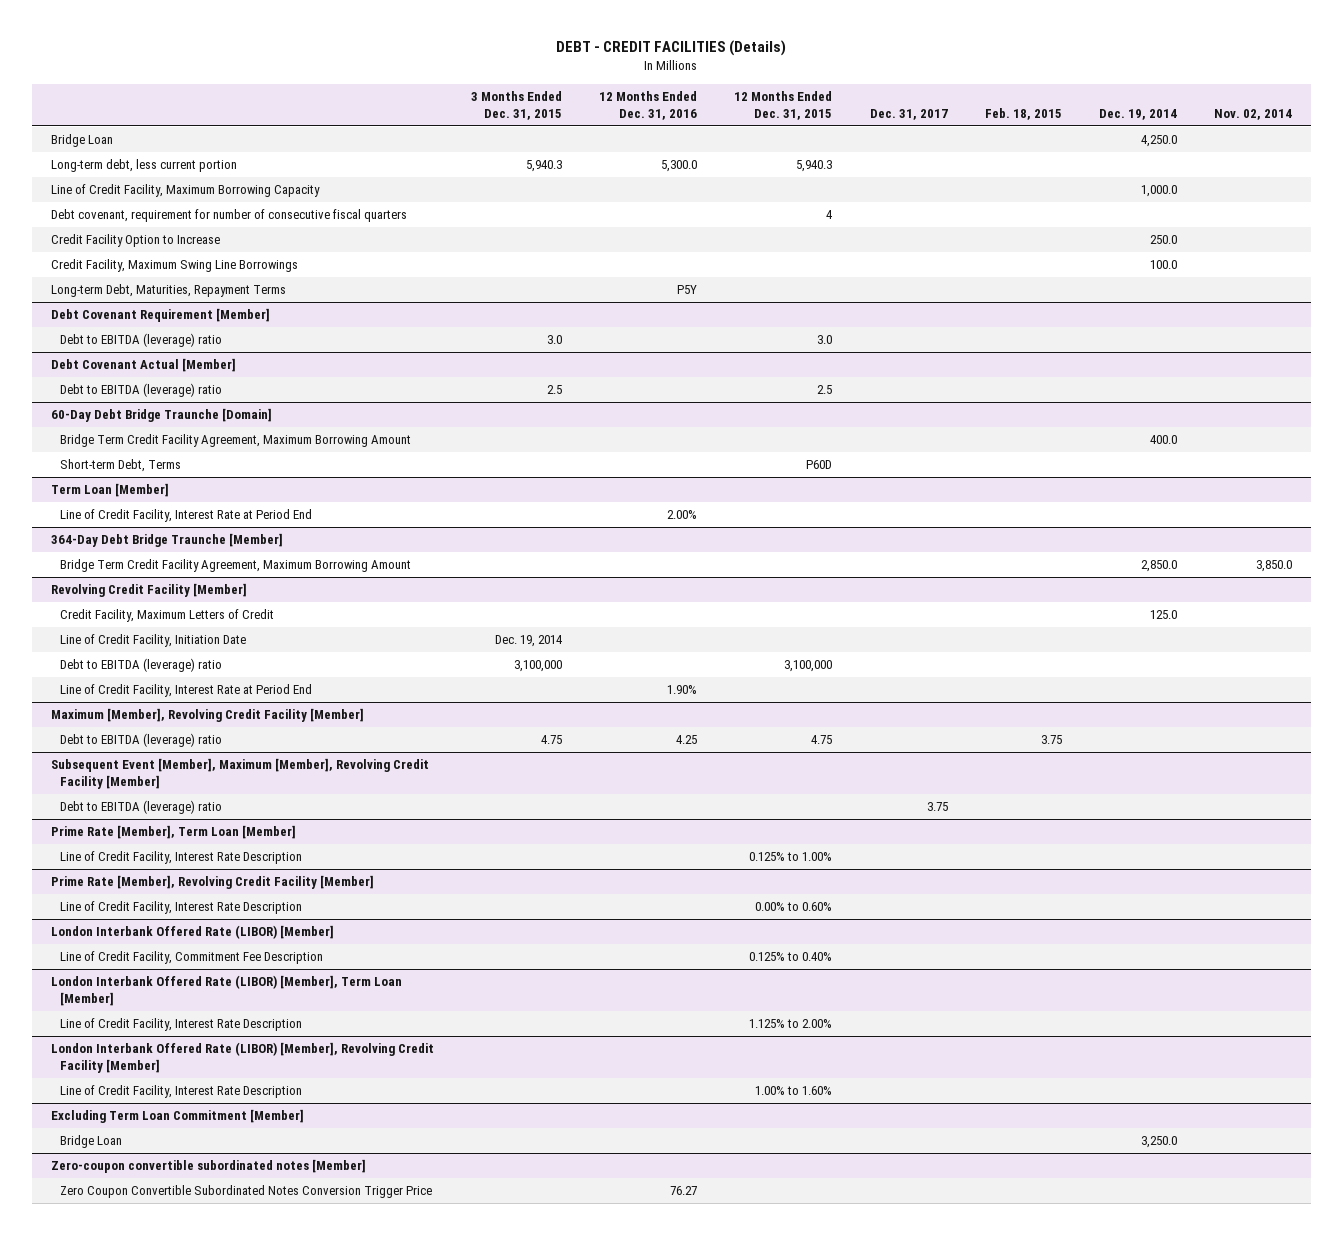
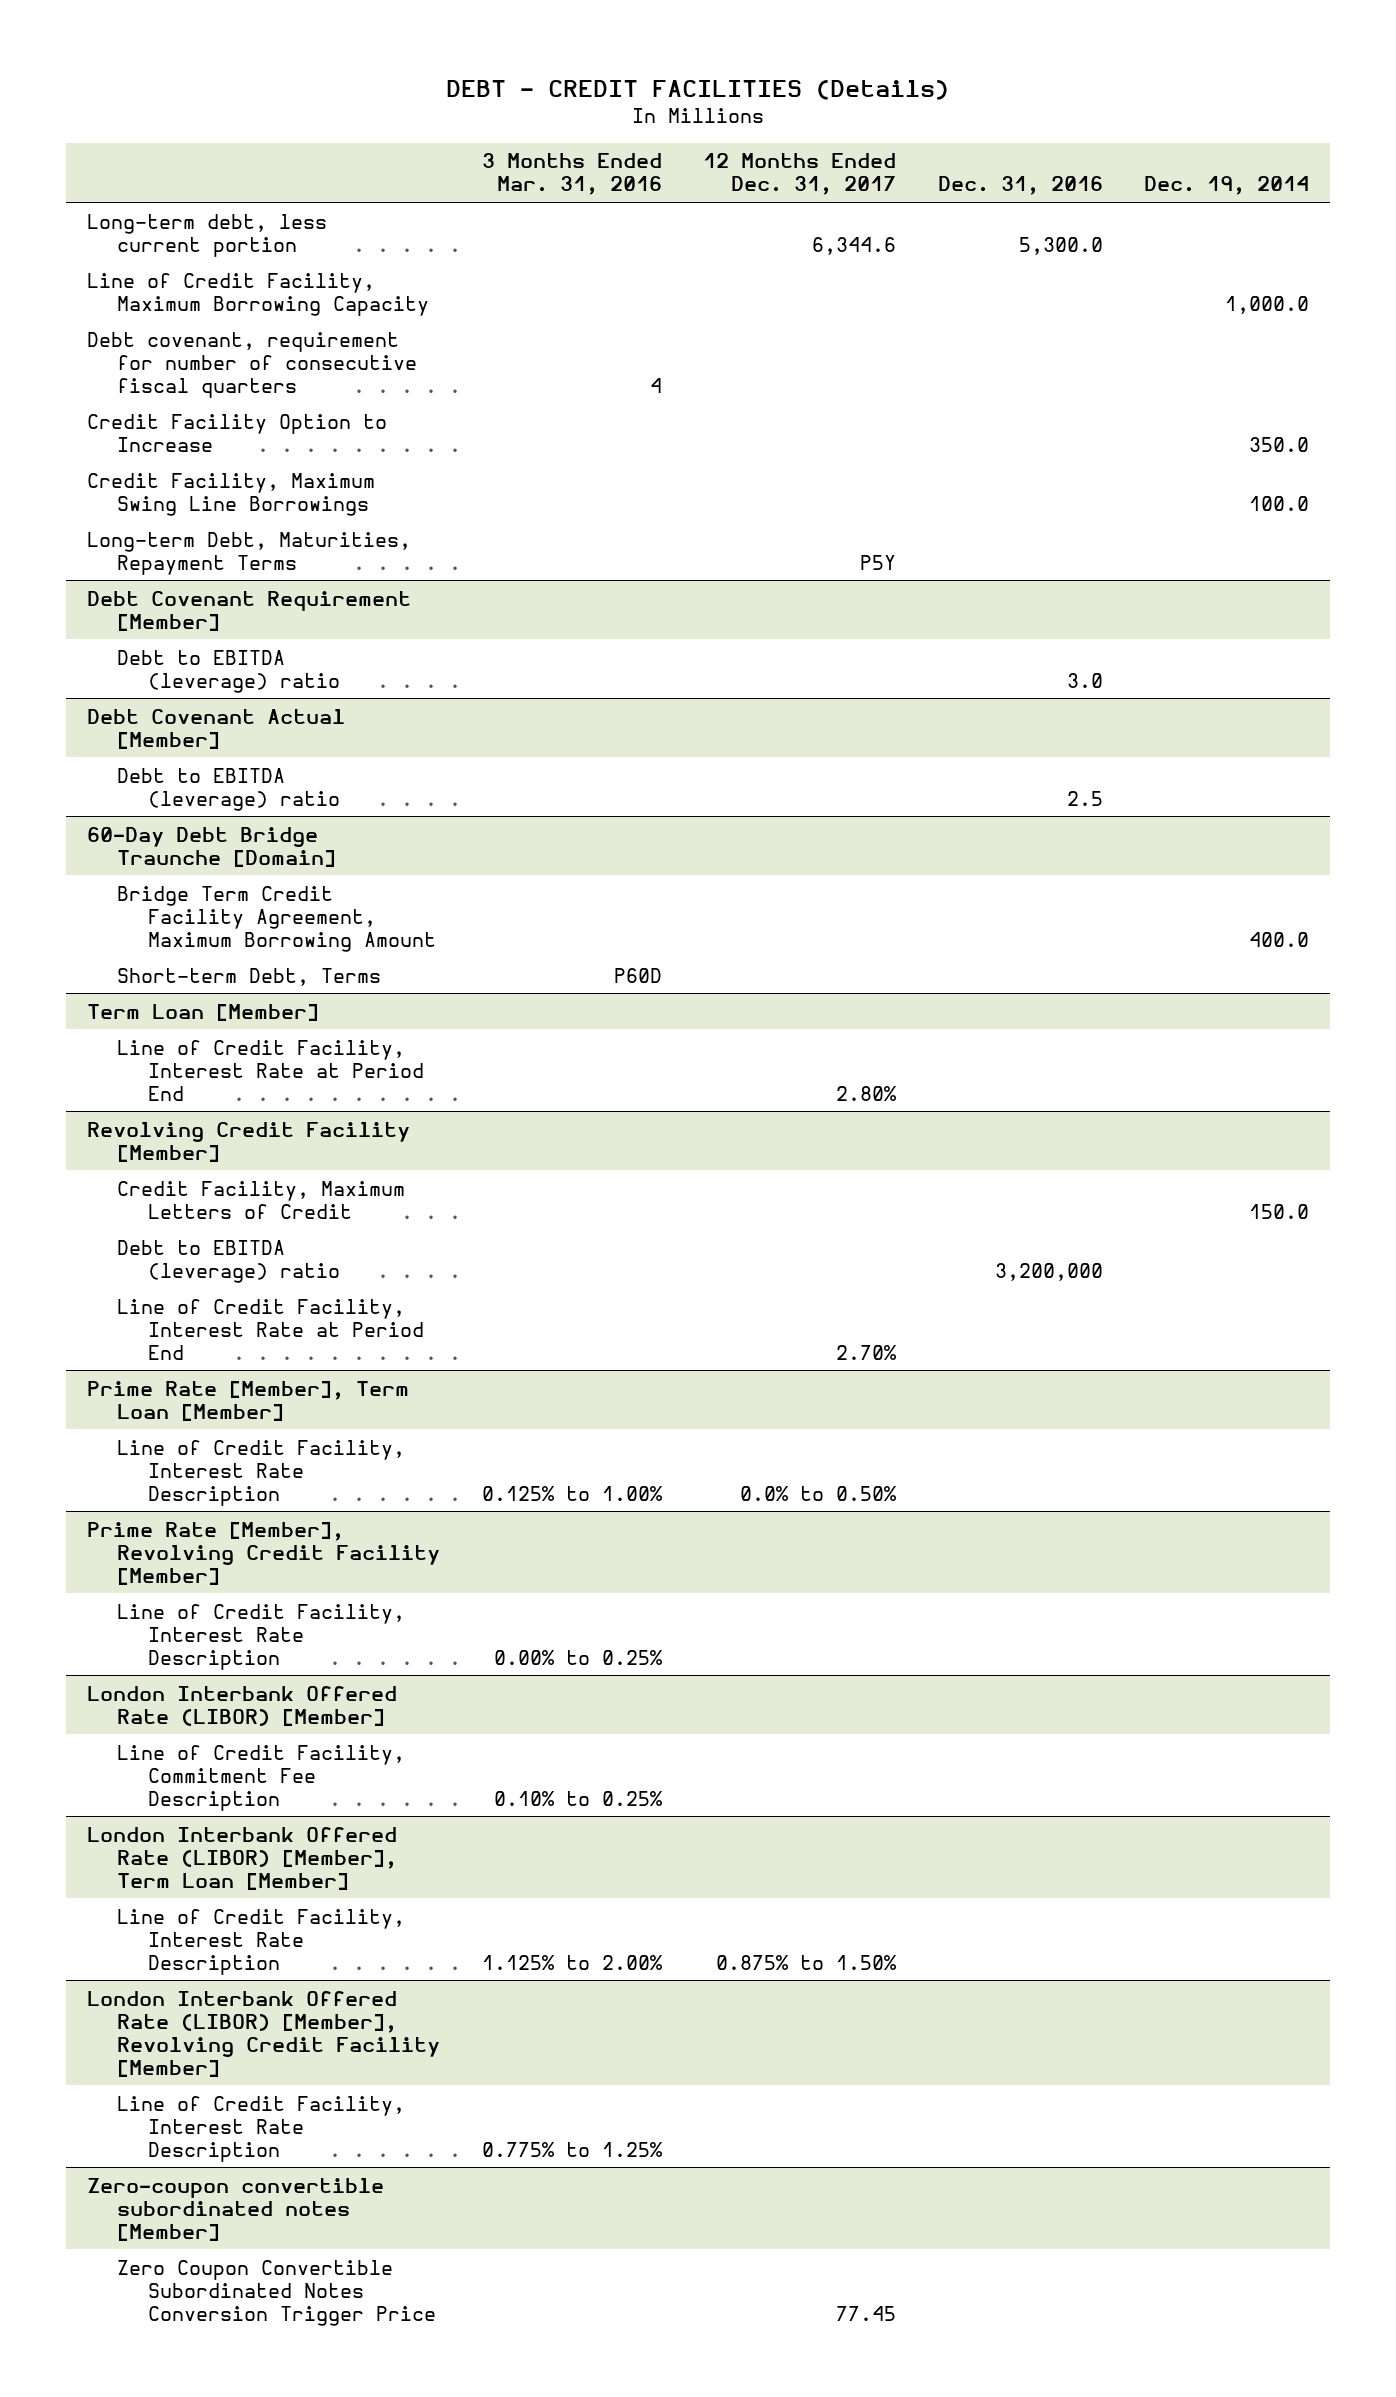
- | 3 Months Ended Dec. 31, 2015 | 12 Months Ended Dec. 31, 2016 | 12 Months Ended Dec. 31, 2015 | Dec. 31, 2017 | Feb. 18, 2015 | Dec. 19, 2014 | Nov. 02, 2014
+ | 3 Months Ended Mar. 31, 2016 | 12 Months Ended Dec. 31, 2017 | Dec. 31, 2016 | Dec. 19, 2014
- Bridge Loan | | | | | | 4,250.0 |
- Credit Facility Option to Increase | | | | | | 250.0 |
+ Credit Facility Option to Increase | | | | 350.0
- 364-Day Debt Bridge Traunche [Member]
- Bridge Term Credit Facility Agreement, Maximum Borrowing Amount | | | | | | 2,850.0 | 3,850.0
@ Revolving Credit Facility [Member]
- Credit Facility, Maximum Letters of Credit | | | | | | 125.0 |
- Line of Credit Facility, Initiation Date | Dec. 19, 2014 | | | | | |
+ Credit Facility, Maximum Letters of Credit | | | | 150.0
- Maximum [Member], Revolving Credit Facility [Member]
- Debt to EBITDA (leverage) ratio | 4.75 | 4.25 | 4.75 | | 3.75 | |
- Subsequent Event [Member], Maximum [Member], Revolving Credit Facility [Member]
- Debt to EBITDA (leverage) ratio | | | | 3.75 | | |
- Excluding Term Loan Commitment [Member]
- Bridge Loan | | | | | | 3,250.0 |

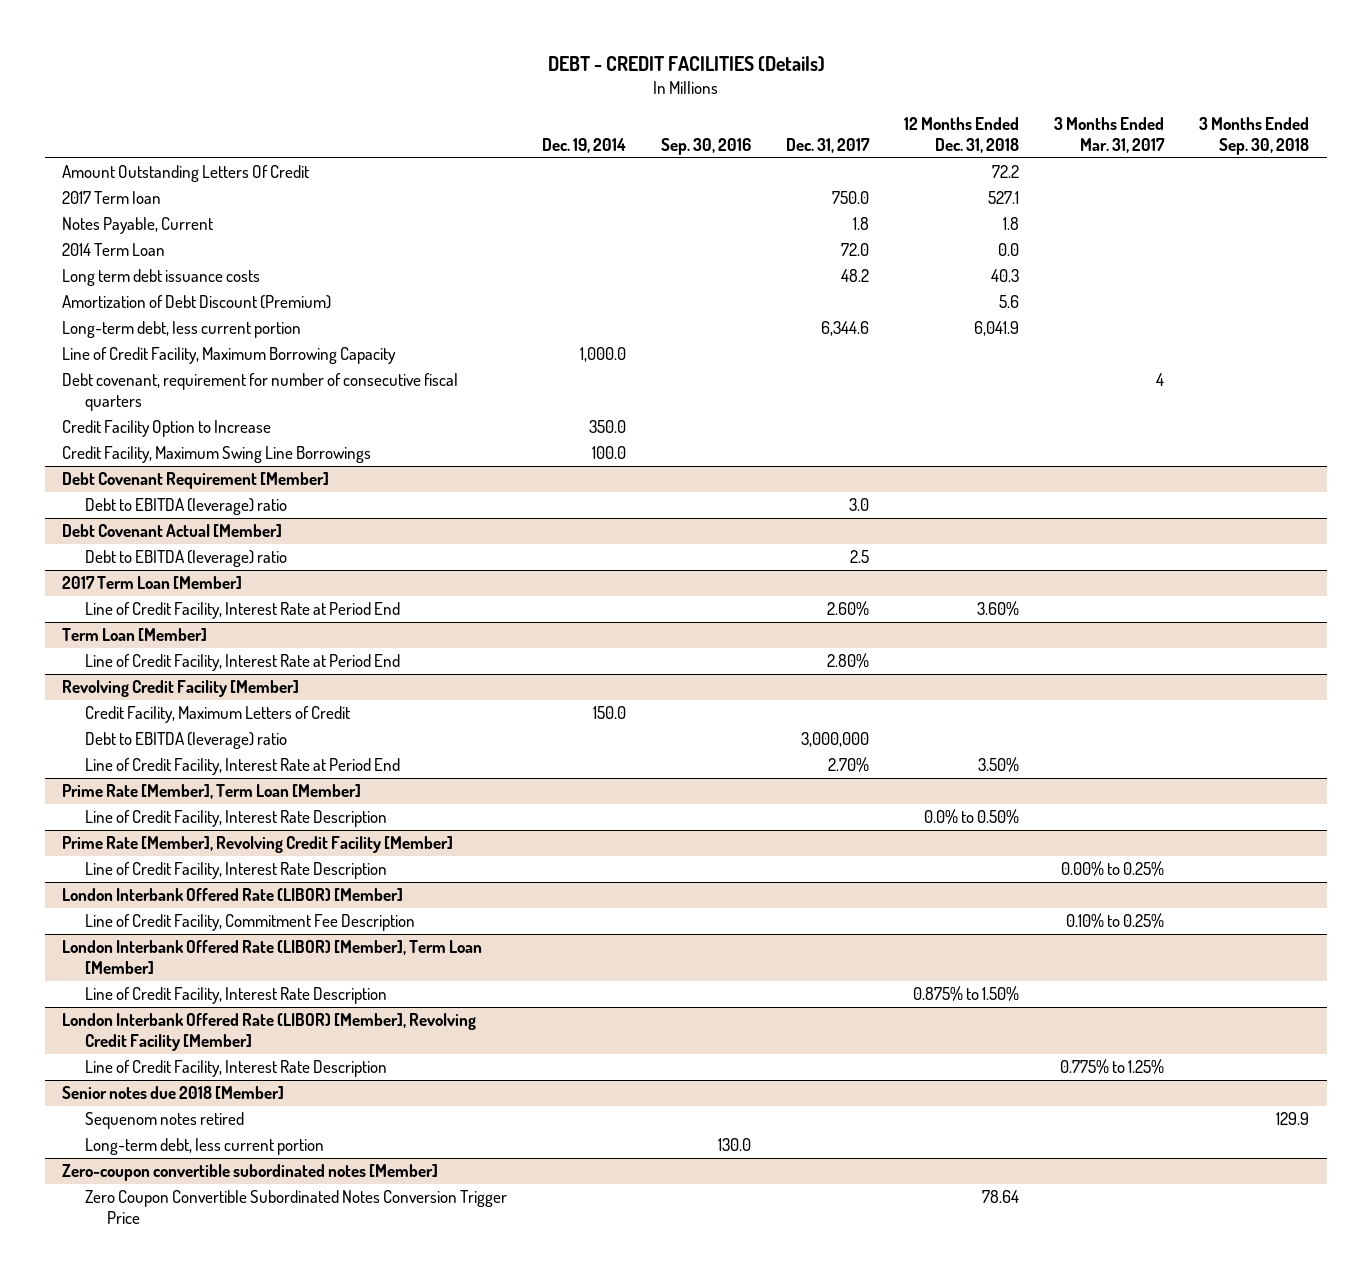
- | 3 Months Ended Mar. 31, 2016 | 12 Months Ended Dec. 31, 2017 | Dec. 31, 2016 | Dec. 19, 2014
+ | Dec. 19, 2014 | Sep. 30, 2016 | Dec. 31, 2017 | 12 Months Ended Dec. 31, 2018 | 3 Months Ended Mar. 31, 2017 | 3 Months Ended Sep. 30, 2018
+ Amount Outstanding Letters Of Credit | | | | 72.2 | |
+ 2017 Term loan | | | 750.0 | 527.1 | |
+ Notes Payable, Current | | | 1.8 | 1.8 | |
+ 2014 Term Loan | | | 72.0 | 0.0 | |
+ Long term debt issuance costs | | | 48.2 | 40.3 | |
+ Amortization of Debt Discount (Premium) | | | | 5.6 | |
- Long-term Debt, Maturities, Repayment Terms | | P5Y | |
- 60-Day Debt Bridge Traunche [Domain]
- Bridge Term Credit Facility Agreement, Maximum Borrowing Amount | | | | 400.0
- Short-term Debt, Terms | P60D | | |
+ 2017 Term Loan [Member]
+ Line of Credit Facility, Interest Rate at Period End | | | 2.60% | 3.60% | |
+ Senior notes due 2018 [Member]
+ Sequenom notes retired | | | | | | 129.9
+ Long-term debt, less current portion | | 130.0 | | | |

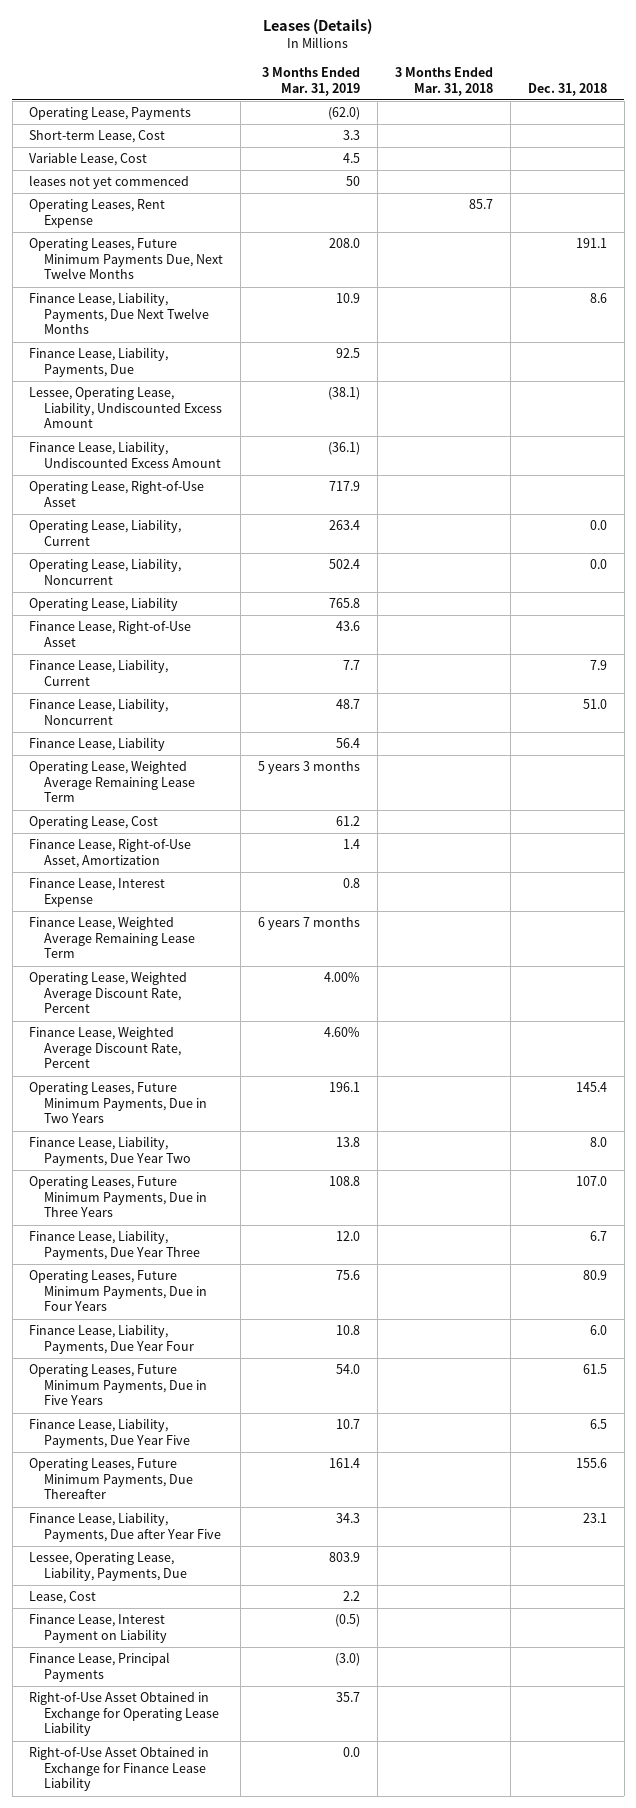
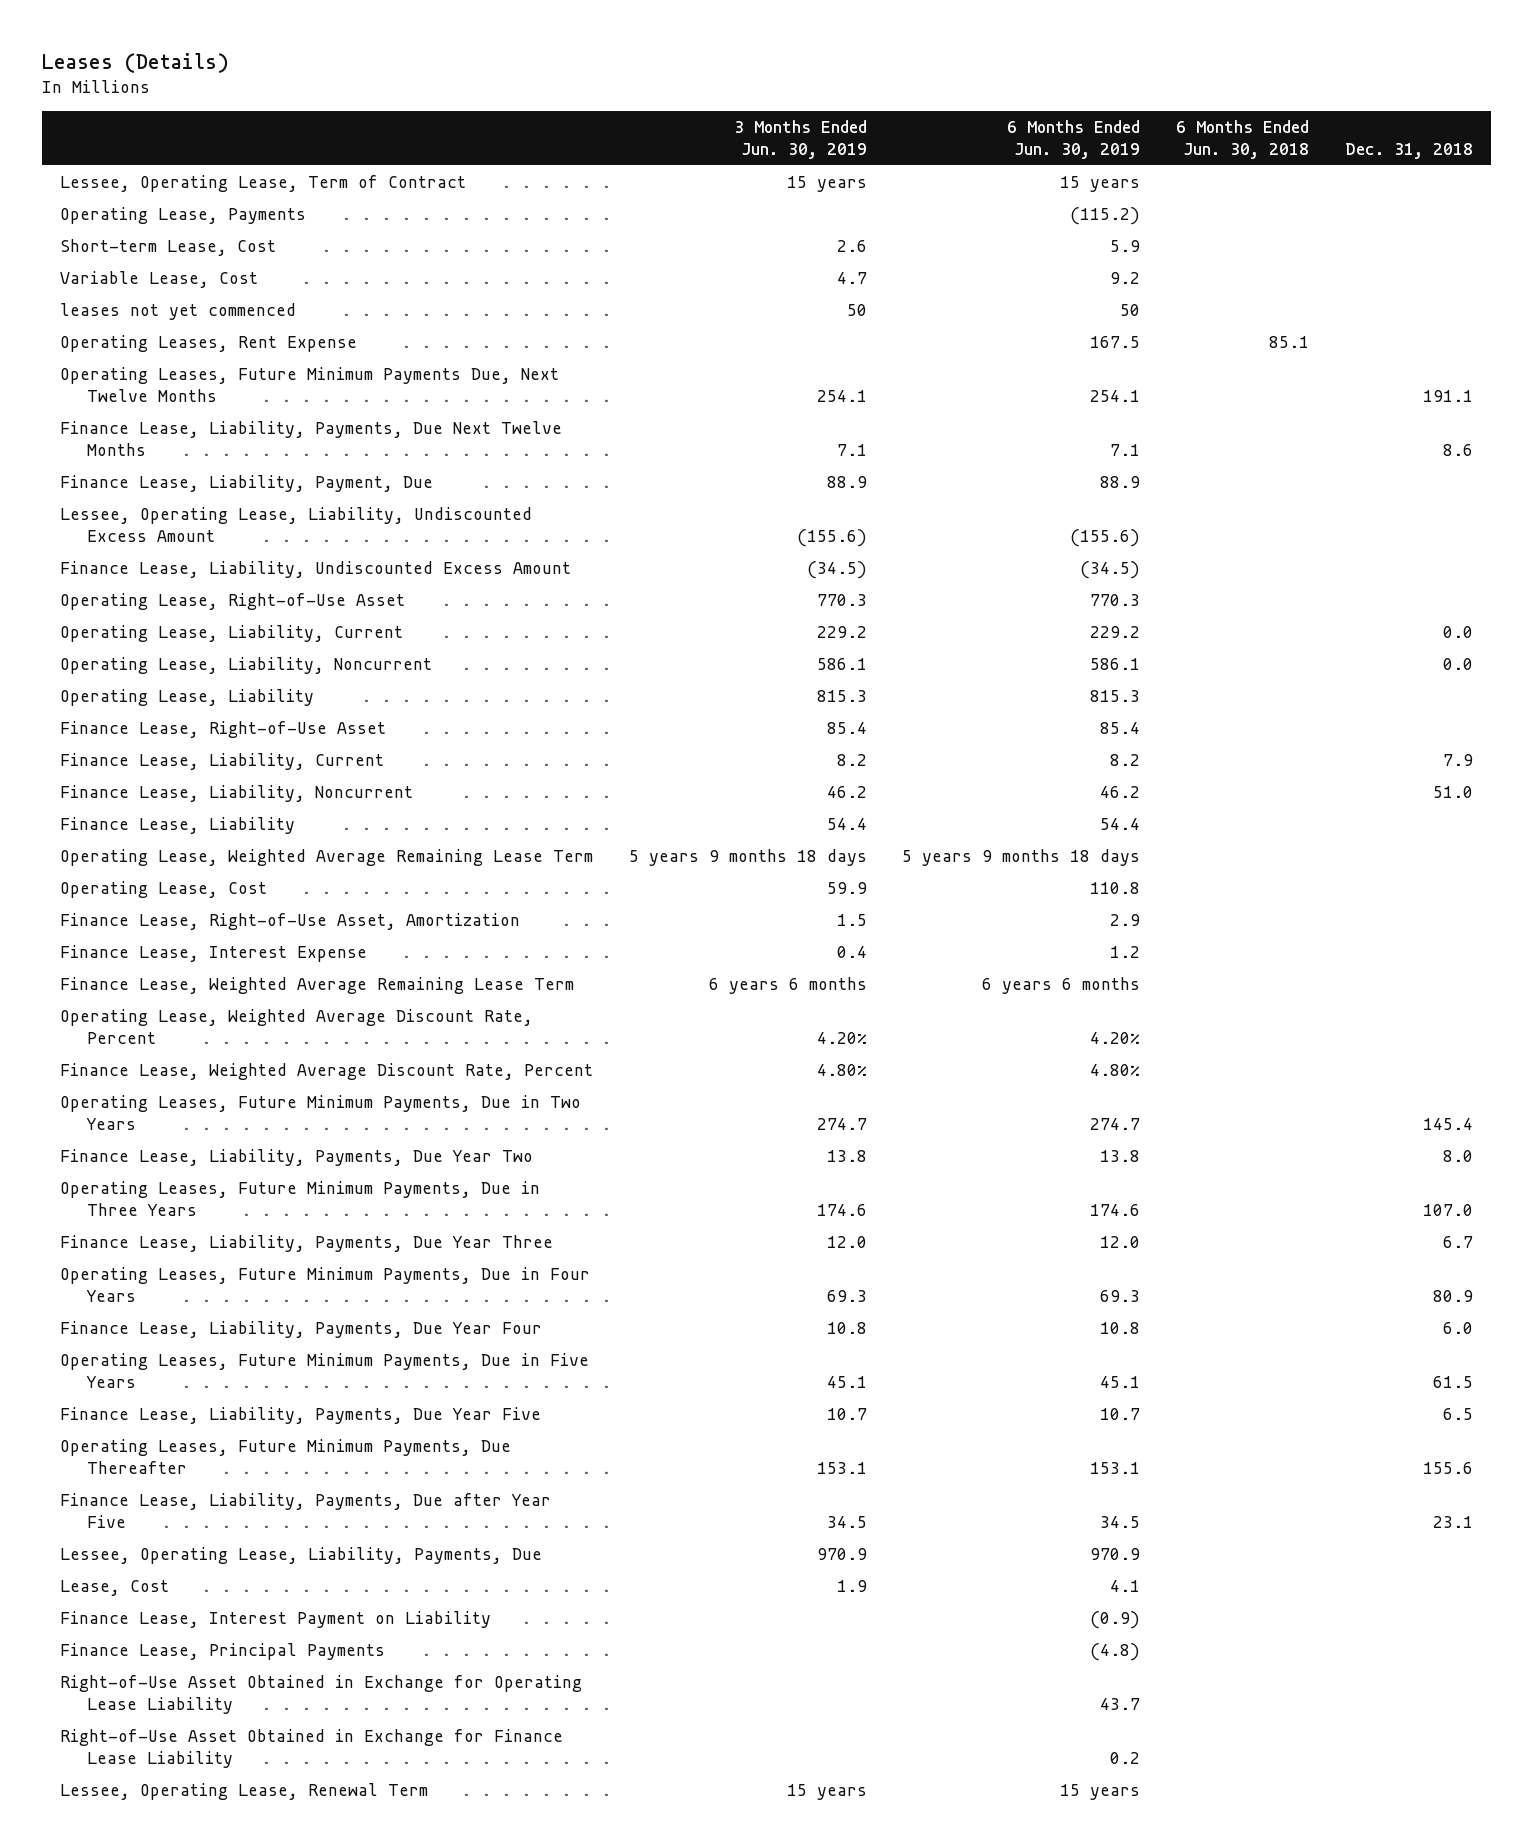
- | 3 Months Ended Mar. 31, 2019 | 3 Months Ended Mar. 31, 2018 | Dec. 31, 2018
+ | 3 Months Ended Jun. 30, 2019 | 6 Months Ended Jun. 30, 2019 | 6 Months Ended Jun. 30, 2018 | Dec. 31, 2018
+ Lessee, Operating Lease, Term of Contract | 15 years | 15 years | |
- Finance Lease, Liability, Payments, Due | 92.5 | |
+ Finance Lease, Liability, Payment, Due | 88.9 | 88.9 | |
+ Lessee, Operating Lease, Renewal Term | 15 years | 15 years | |

